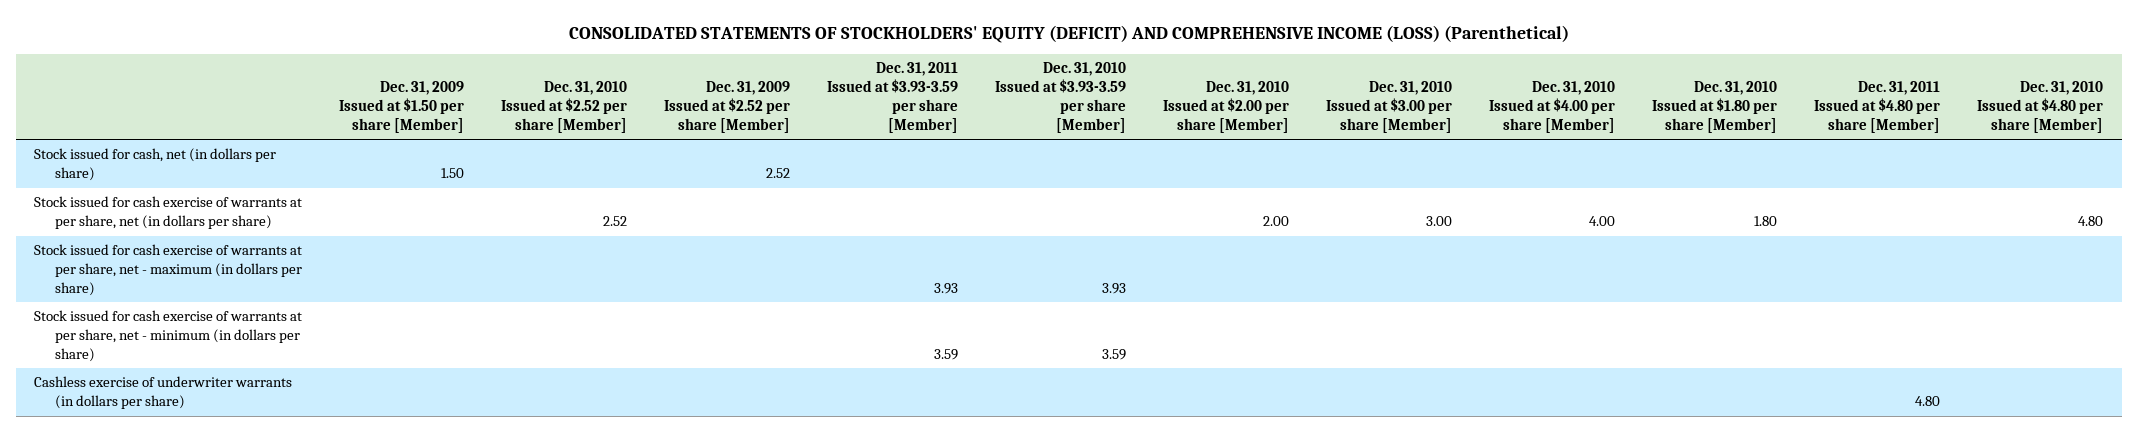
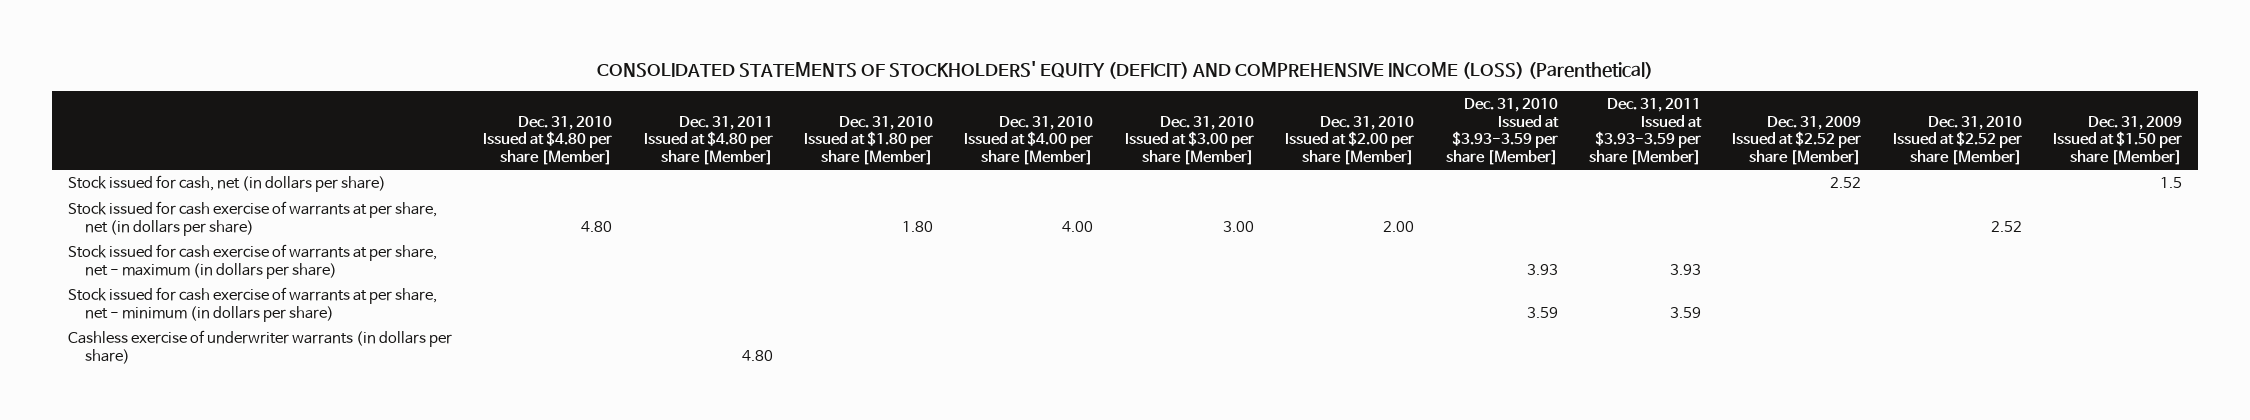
- | Dec. 31, 2009 Issued at $1.50 per share [Member] | Dec. 31, 2010 Issued at $2.52 per share [Member] | Dec. 31, 2009 Issued at $2.52 per share [Member] | Dec. 31, 2011 Issued at $3.93-3.59 per share [Member] | Dec. 31, 2010 Issued at $3.93-3.59 per share [Member] | Dec. 31, 2010 Issued at $2.00 per share [Member] | Dec. 31, 2010 Issued at $3.00 per share [Member] | Dec. 31, 2010 Issued at $4.00 per share [Member] | Dec. 31, 2010 Issued at $1.80 per share [Member] | Dec. 31, 2011 Issued at $4.80 per share [Member] | Dec. 31, 2010 Issued at $4.80 per share [Member]
+ | Dec. 31, 2010 Issued at $4.80 per share [Member] | Dec. 31, 2011 Issued at $4.80 per share [Member] | Dec. 31, 2010 Issued at $1.80 per share [Member] | Dec. 31, 2010 Issued at $4.00 per share [Member] | Dec. 31, 2010 Issued at $3.00 per share [Member] | Dec. 31, 2010 Issued at $2.00 per share [Member] | Dec. 31, 2010 Issued at $3.93-3.59 per share [Member] | Dec. 31, 2011 Issued at $3.93-3.59 per share [Member] | Dec. 31, 2009 Issued at $2.52 per share [Member] | Dec. 31, 2010 Issued at $2.52 per share [Member] | Dec. 31, 2009 Issued at $1.50 per share [Member]
- Stock issued for cash, net (in dollars per share) | 1.50 | | 2.52 | | | | | | | |
+ Stock issued for cash, net (in dollars per share) | | | | | | | | | 2.52 | | 1.5

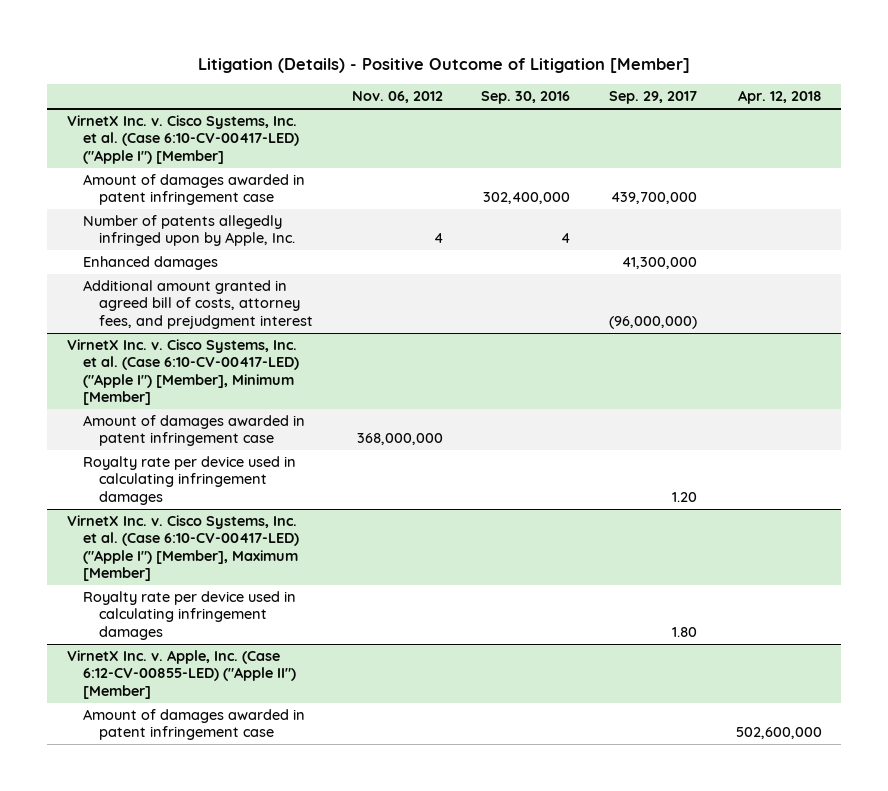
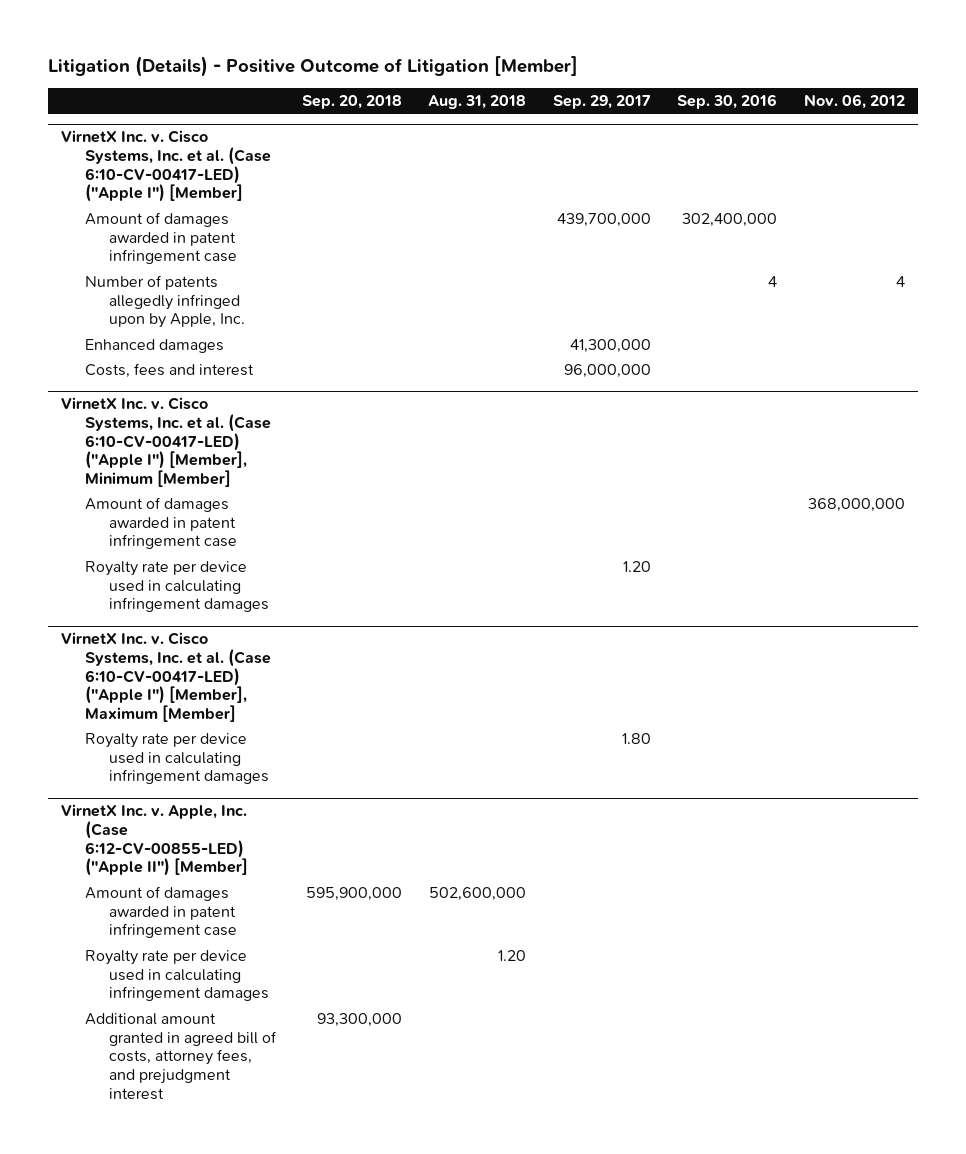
- | Nov. 06, 2012 | Sep. 30, 2016 | Sep. 29, 2017 | Apr. 12, 2018
+ | Sep. 20, 2018 | Aug. 31, 2018 | Sep. 29, 2017 | Sep. 30, 2016 | Nov. 06, 2012
@ VirnetX Inc. v. Cisco Systems, Inc. et al. (Case 6:10-CV-00417-LED) ("Apple I") [Member]
- Additional amount granted in agreed bill of costs, attorney fees, and prejudgment interest | | | (96,000,000) |
+ Costs, fees and interest | | | 96,000,000 | |
@ VirnetX Inc. v. Apple, Inc. (Case 6:12-CV-00855-LED) ("Apple II") [Member]
+ Royalty rate per device used in calculating infringement damages | | 1.20 | | |
+ Additional amount granted in agreed bill of costs, attorney fees, and prejudgment interest | 93,300,000 | | | |

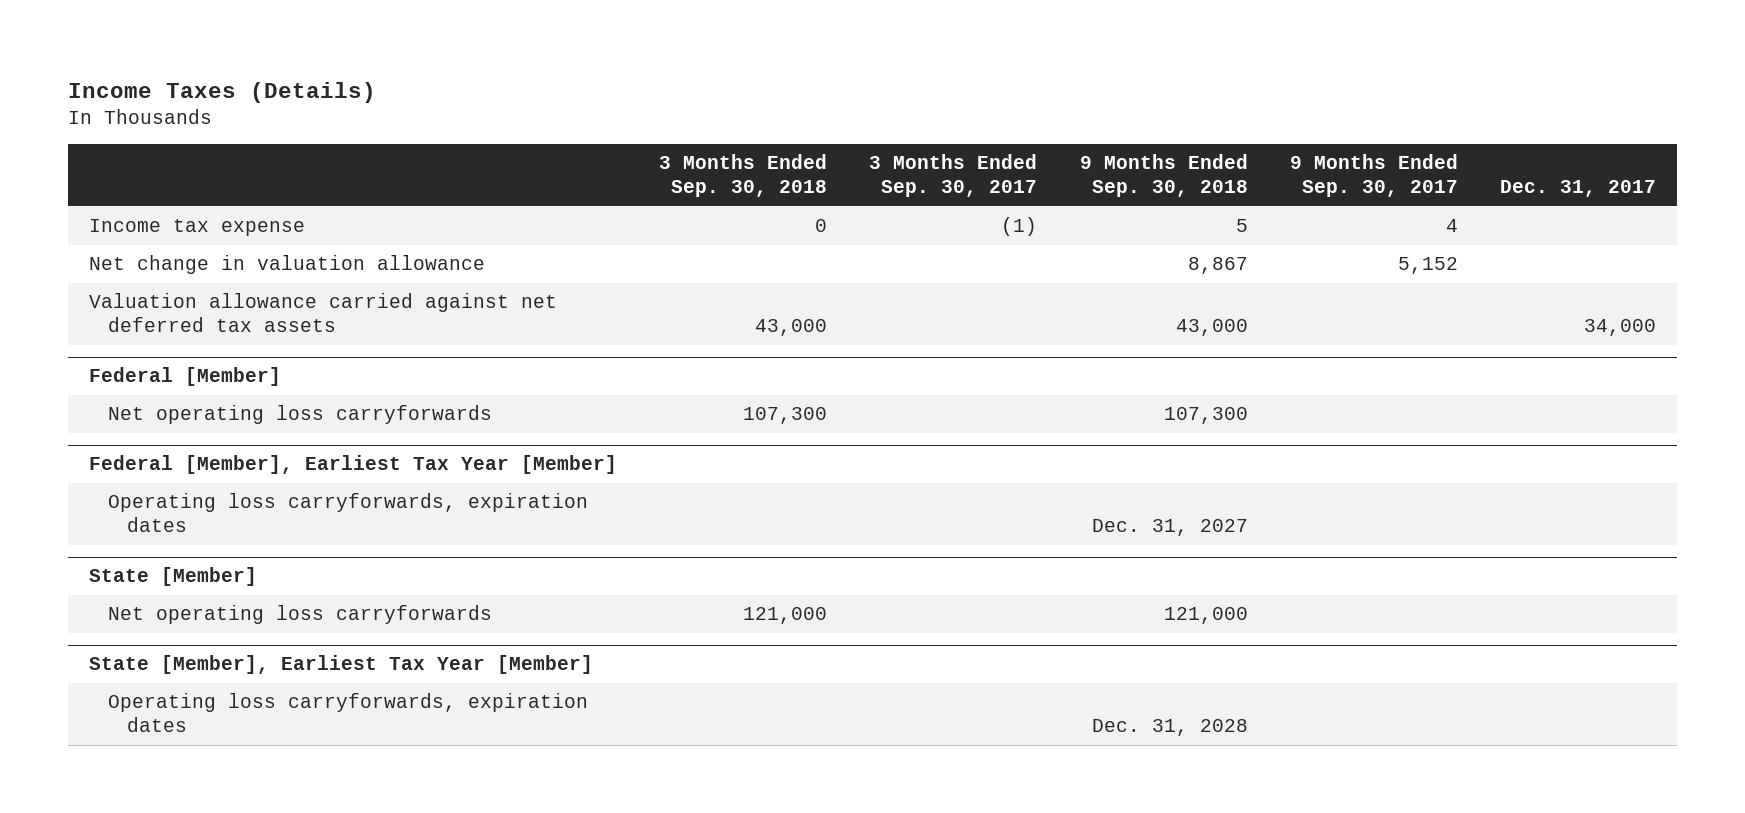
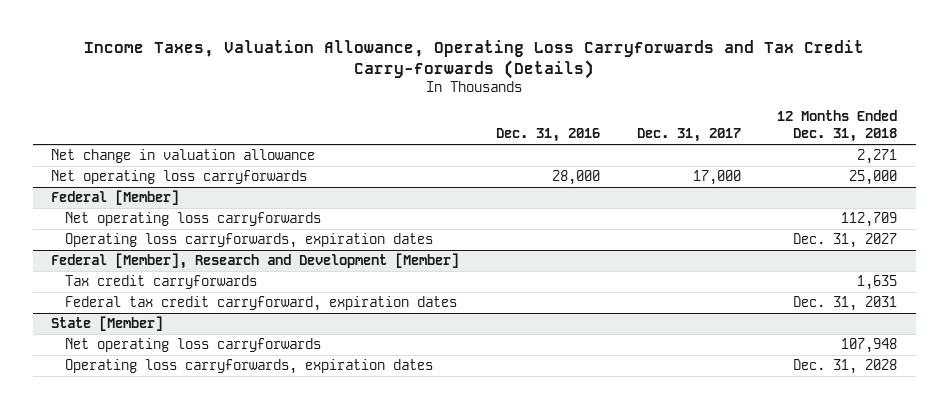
- Income Taxes (Details)
+ Income Taxes, Valuation Allowance, Operating Loss Carryforwards and Tax Credit Carry-forwards (Details)
- | 3 Months Ended Sep. 30, 2018 | 3 Months Ended Sep. 30, 2017 | 9 Months Ended Sep. 30, 2018 | 9 Months Ended Sep. 30, 2017 | Dec. 31, 2017
+ | Dec. 31, 2016 | Dec. 31, 2017 | 12 Months Ended Dec. 31, 2018
- Income tax expense | 0 | (1) | 5 | 4 |
- Valuation allowance carried against net deferred tax assets | 43,000 | | 43,000 | | 34,000
+ Net operating loss carryforwards | 28,000 | 17,000 | 25,000
- Federal [Member], Earliest Tax Year [Member]
- Operating loss carryforwards, expiration dates | | | Dec. 31, 2027 | |
@ Federal [Member]
+ Operating loss carryforwards, expiration dates | | | Dec. 31, 2027
+ Federal [Member], Research and Development [Member]
+ Tax credit carryforwards | | | 1,635
+ Federal tax credit carryforward, expiration dates | | | Dec. 31, 2031
- State [Member], Earliest Tax Year [Member]
- Operating loss carryforwards, expiration dates | | | Dec. 31, 2028 | |
@ State [Member]
+ Operating loss carryforwards, expiration dates | | | Dec. 31, 2028

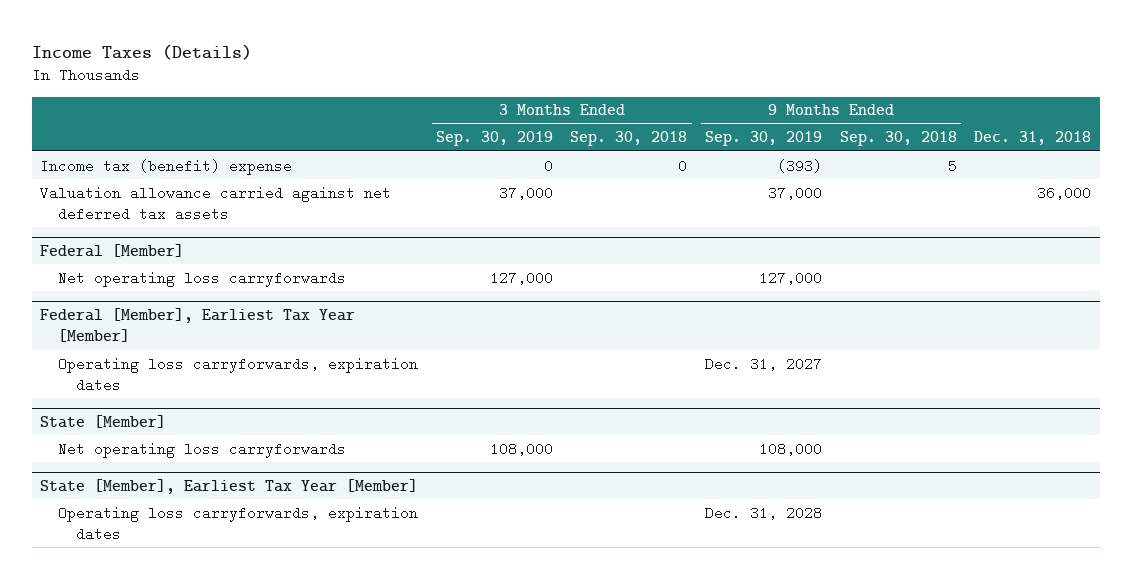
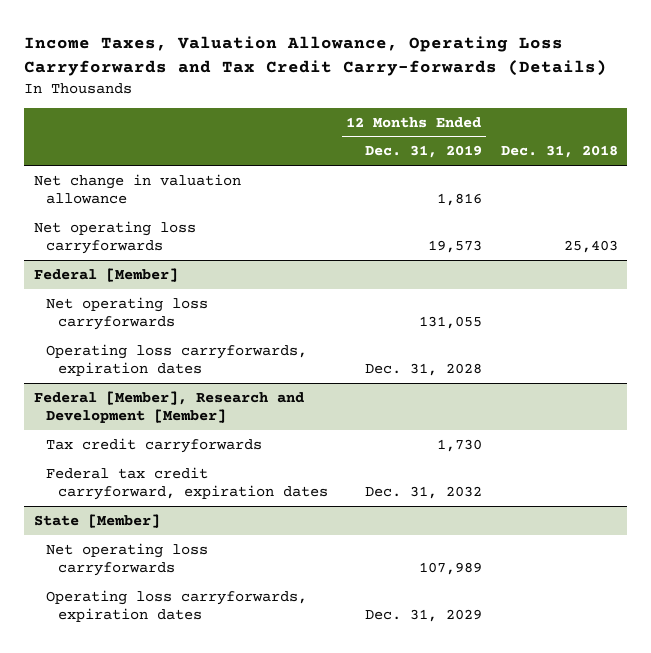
- Income Taxes (Details)
+ Income Taxes, Valuation Allowance, Operating Loss Carryforwards and Tax Credit Carry-forwards (Details)
- | 3 Months Ended Sep. 30, 2019 | 3 Months Ended Sep. 30, 2018 | 9 Months Ended Sep. 30, 2019 | 9 Months Ended Sep. 30, 2018 | Dec. 31, 2018
+ | 12 Months Ended Dec. 31, 2019 | Dec. 31, 2018
- Income tax (benefit) expense | 0 | 0 | (393) | 5 |
- Valuation allowance carried against net deferred tax assets | 37,000 | | 37,000 | | 36,000
+ Net change in valuation allowance | 1,816 |
+ Net operating loss carryforwards | 19,573 | 25,403
- Federal [Member], Earliest Tax Year [Member]
- Operating loss carryforwards, expiration dates | | | Dec. 31, 2027 | |
@ Federal [Member]
+ Operating loss carryforwards, expiration dates | Dec. 31, 2028 |
+ Federal [Member], Research and Development [Member]
+ Tax credit carryforwards | 1,730 |
+ Federal tax credit carryforward, expiration dates | Dec. 31, 2032 |
- State [Member], Earliest Tax Year [Member]
- Operating loss carryforwards, expiration dates | | | Dec. 31, 2028 | |
@ State [Member]
+ Operating loss carryforwards, expiration dates | Dec. 31, 2029 |

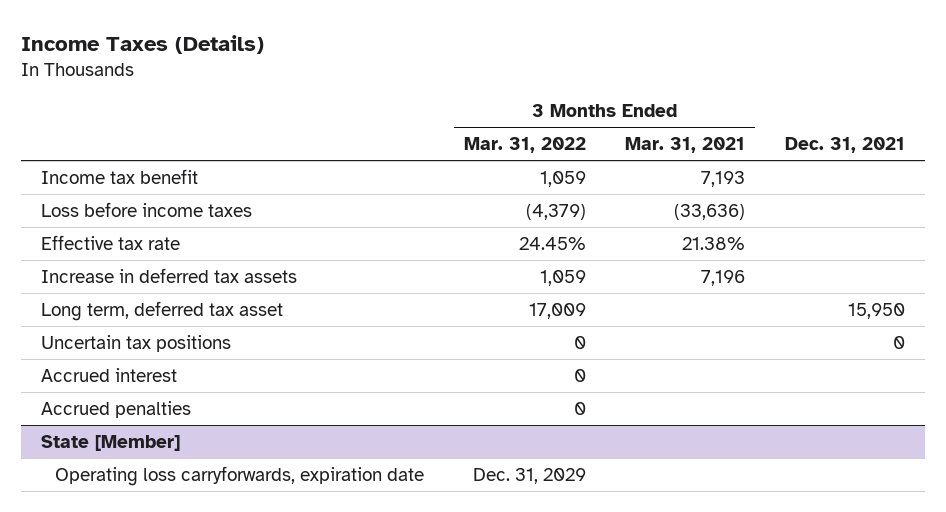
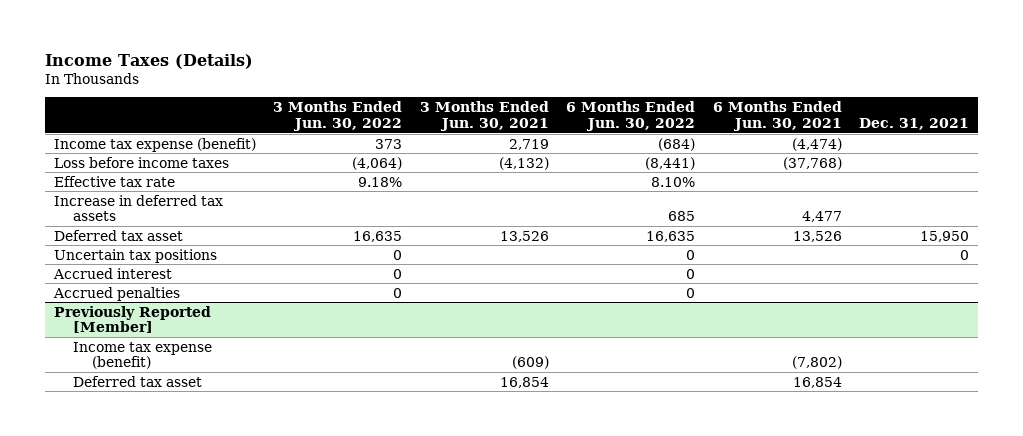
- | 3 Months Ended Mar. 31, 2022 | 3 Months Ended Mar. 31, 2021 | Dec. 31, 2021
+ | 3 Months Ended Jun. 30, 2022 | 3 Months Ended Jun. 30, 2021 | 6 Months Ended Jun. 30, 2022 | 6 Months Ended Jun. 30, 2021 | Dec. 31, 2021
- Income tax benefit | 1,059 | 7,193 |
+ Income tax expense (benefit) | 373 | 2,719 | (684) | (4,474) |
- Long term, deferred tax asset | 17,009 | | 15,950
+ Deferred tax asset | 16,635 | 13,526 | 16,635 | 13,526 | 15,950
- State [Member]
- Operating loss carryforwards, expiration date | Dec. 31, 2029 | |
+ Previously Reported [Member]
+ Income tax expense (benefit) | | (609) | | (7,802) |
+ Deferred tax asset | | 16,854 | | 16,854 |

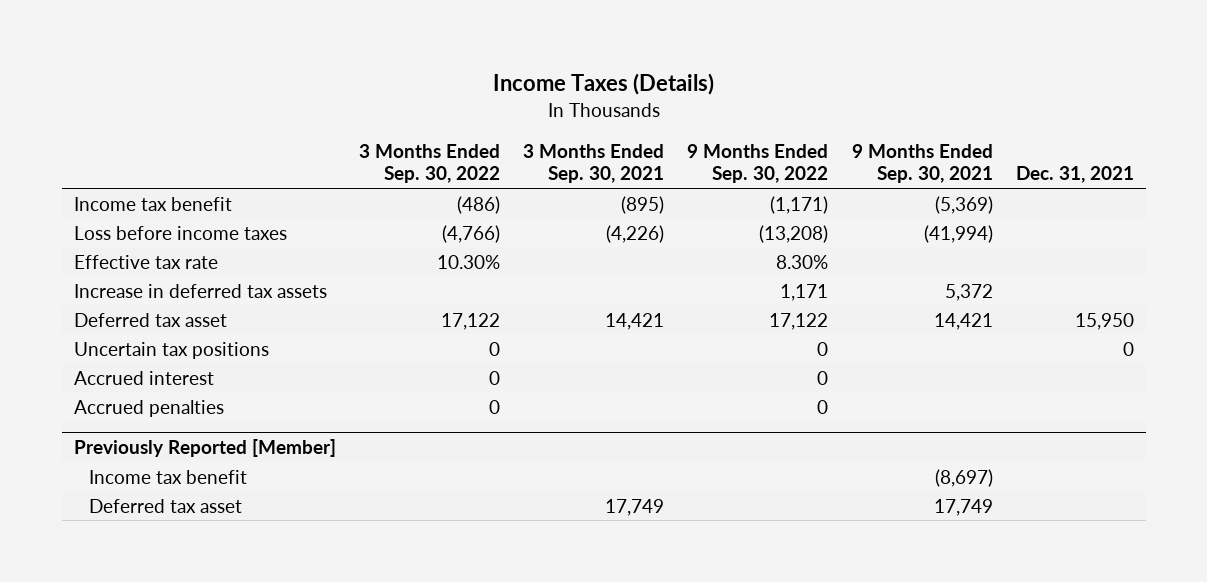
- | 3 Months Ended Jun. 30, 2022 | 3 Months Ended Jun. 30, 2021 | 6 Months Ended Jun. 30, 2022 | 6 Months Ended Jun. 30, 2021 | Dec. 31, 2021
+ | 3 Months Ended Sep. 30, 2022 | 3 Months Ended Sep. 30, 2021 | 9 Months Ended Sep. 30, 2022 | 9 Months Ended Sep. 30, 2021 | Dec. 31, 2021
- Income tax expense (benefit) | 373 | 2,719 | (684) | (4,474) |
+ Income tax benefit | (486) | (895) | (1,171) | (5,369) |
@ Previously Reported [Member]
- Income tax expense (benefit) | | (609) | | (7,802) |
+ Income tax benefit | | | | (8,697) |

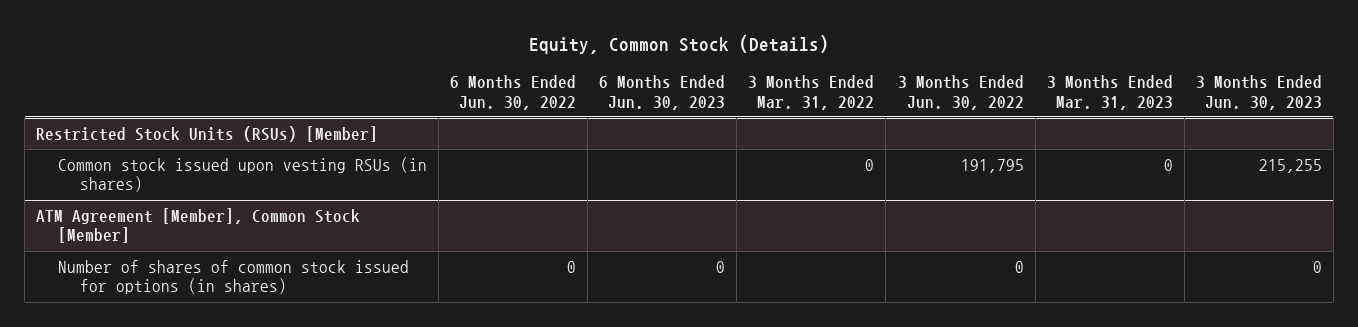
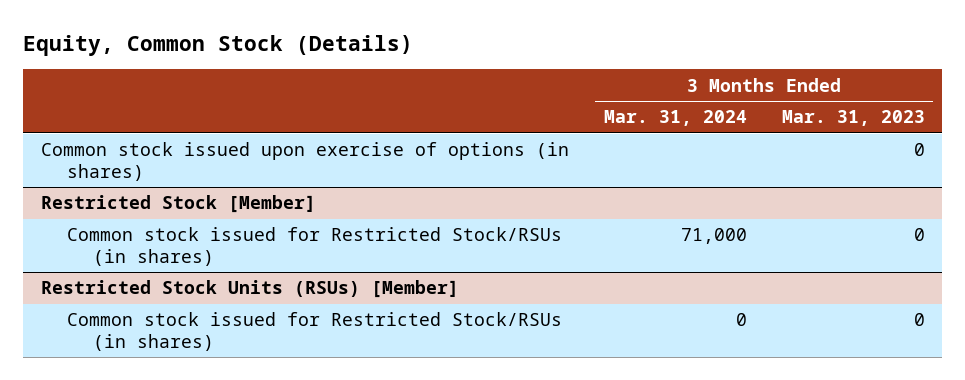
- | 6 Months Ended Jun. 30, 2022 | 6 Months Ended Jun. 30, 2023 | 3 Months Ended Mar. 31, 2022 | 3 Months Ended Jun. 30, 2022 | 3 Months Ended Mar. 31, 2023 | 3 Months Ended Jun. 30, 2023
+ | 3 Months Ended Mar. 31, 2024 | 3 Months Ended Mar. 31, 2023
+ Common stock issued upon exercise of options (in shares) | | 0
+ Restricted Stock [Member]
+ Common stock issued for Restricted Stock/RSUs (in shares) | 71,000 | 0
@ Restricted Stock Units (RSUs) [Member]
- Common stock issued upon vesting RSUs (in shares) | | | 0 | 191,795 | 0 | 215,255
- ATM Agreement [Member], Common Stock [Member]
- Number of shares of common stock issued for options (in shares) | 0 | 0 | | 0 | | 0
@ Restricted Stock Units (RSUs) [Member]
+ Common stock issued for Restricted Stock/RSUs (in shares) | 0 | 0

